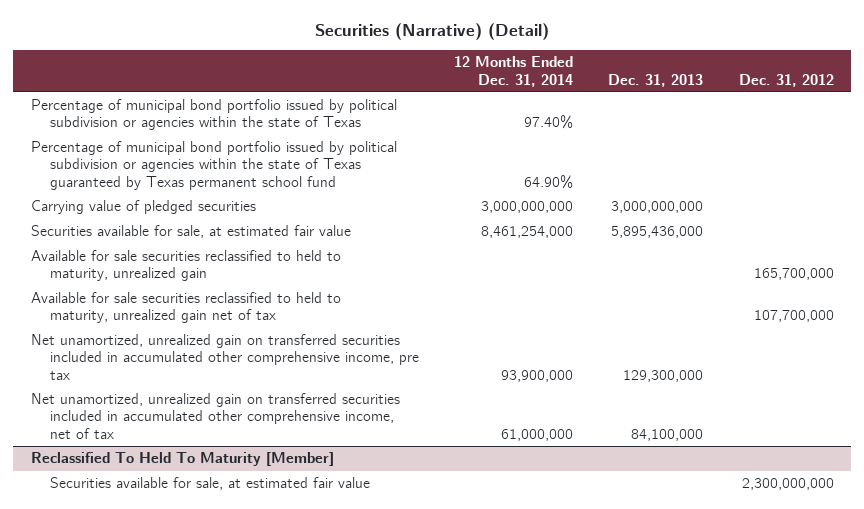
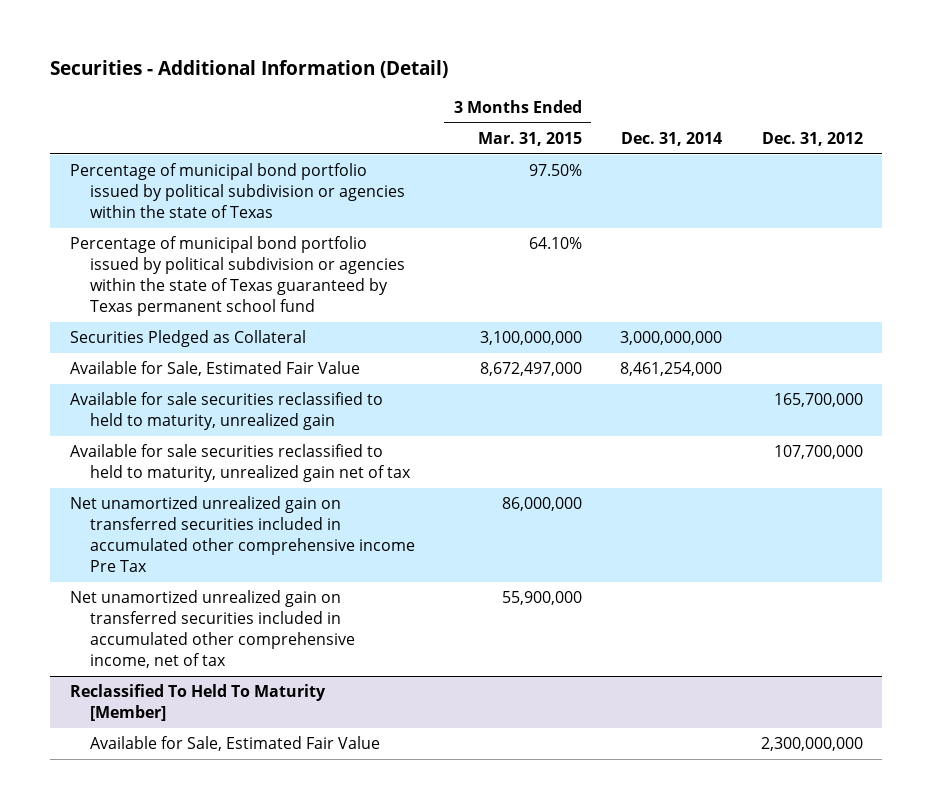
- Securities (Narrative) (Detail)
+ Securities - Additional Information (Detail)
- | 12 Months Ended Dec. 31, 2014 | Dec. 31, 2013 | Dec. 31, 2012
+ | 3 Months Ended Mar. 31, 2015 | Dec. 31, 2014 | Dec. 31, 2012
- Carrying value of pledged securities | 3,000,000,000 | 3,000,000,000 |
- Securities available for sale, at estimated fair value | 8,461,254,000 | 5,895,436,000 |
+ Securities Pledged as Collateral | 3,100,000,000 | 3,000,000,000 |
+ Available for Sale, Estimated Fair Value | 8,672,497,000 | 8,461,254,000 |
- Net unamortized, unrealized gain on transferred securities included in accumulated other comprehensive income, pre tax | 93,900,000 | 129,300,000 |
- Net unamortized, unrealized gain on transferred securities included in accumulated other comprehensive income, net of tax | 61,000,000 | 84,100,000 |
+ Net unamortized unrealized gain on transferred securities included in accumulated other comprehensive income Pre Tax | 86,000,000 | |
+ Net unamortized unrealized gain on transferred securities included in accumulated other comprehensive income, net of tax | 55,900,000 | |
@ Reclassified To Held To Maturity [Member]
- Securities available for sale, at estimated fair value | | | 2,300,000,000
+ Available for Sale, Estimated Fair Value | | | 2,300,000,000

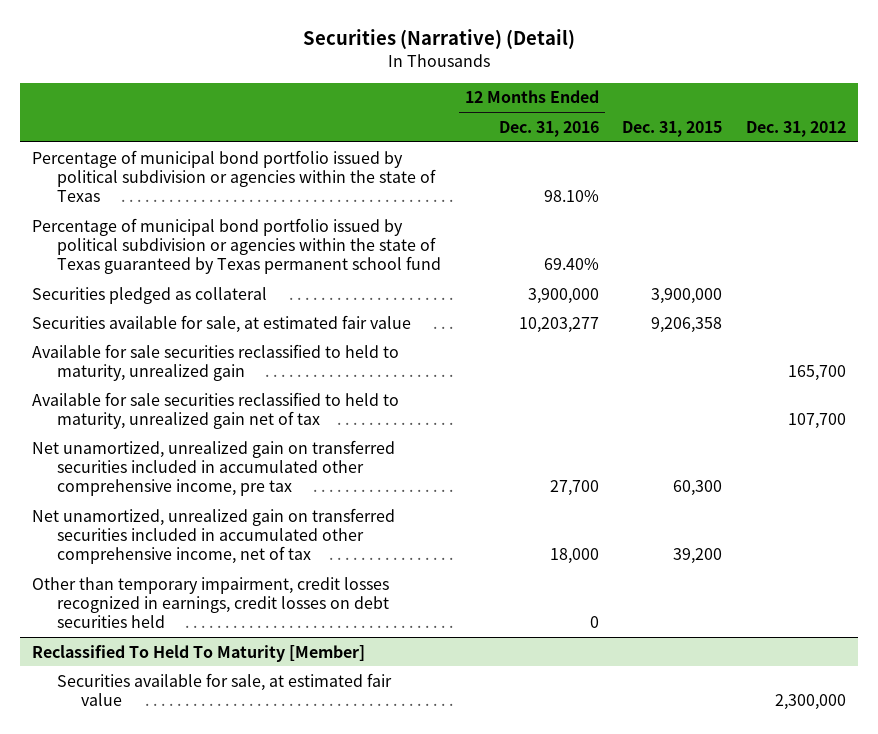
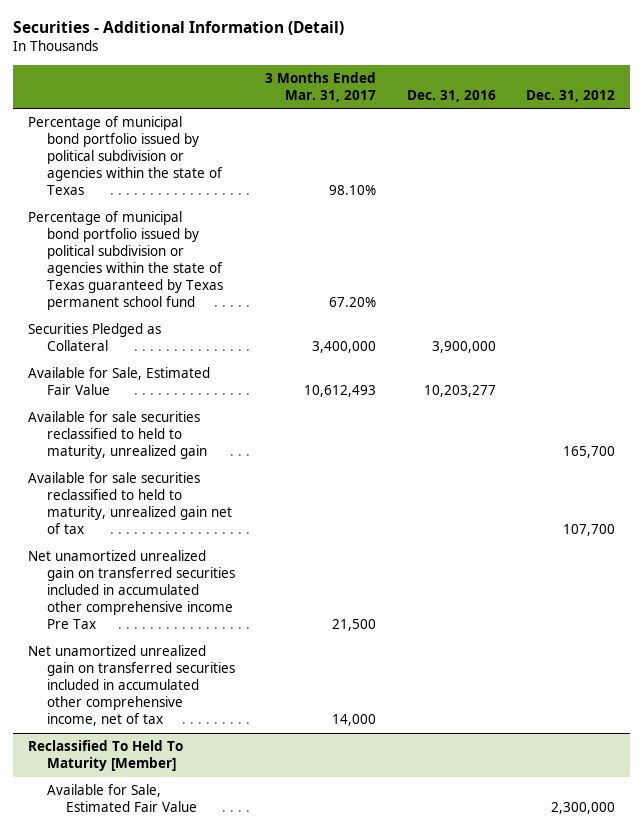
- Securities (Narrative) (Detail)
+ Securities - Additional Information (Detail)
- | 12 Months Ended Dec. 31, 2016 | Dec. 31, 2015 | Dec. 31, 2012
+ | 3 Months Ended Mar. 31, 2017 | Dec. 31, 2016 | Dec. 31, 2012
- Securities pledged as collateral | 3,900,000 | 3,900,000 |
- Securities available for sale, at estimated fair value | 10,203,277 | 9,206,358 |
+ Securities Pledged as Collateral | 3,400,000 | 3,900,000 |
+ Available for Sale, Estimated Fair Value | 10,612,493 | 10,203,277 |
- Net unamortized, unrealized gain on transferred securities included in accumulated other comprehensive income, pre tax | 27,700 | 60,300 |
- Net unamortized, unrealized gain on transferred securities included in accumulated other comprehensive income, net of tax | 18,000 | 39,200 |
- Other than temporary impairment, credit losses recognized in earnings, credit losses on debt securities held | 0 | |
+ Net unamortized unrealized gain on transferred securities included in accumulated other comprehensive income Pre Tax | 21,500 | |
+ Net unamortized unrealized gain on transferred securities included in accumulated other comprehensive income, net of tax | 14,000 | |
@ Reclassified To Held To Maturity [Member]
- Securities available for sale, at estimated fair value | | | 2,300,000
+ Available for Sale, Estimated Fair Value | | | 2,300,000

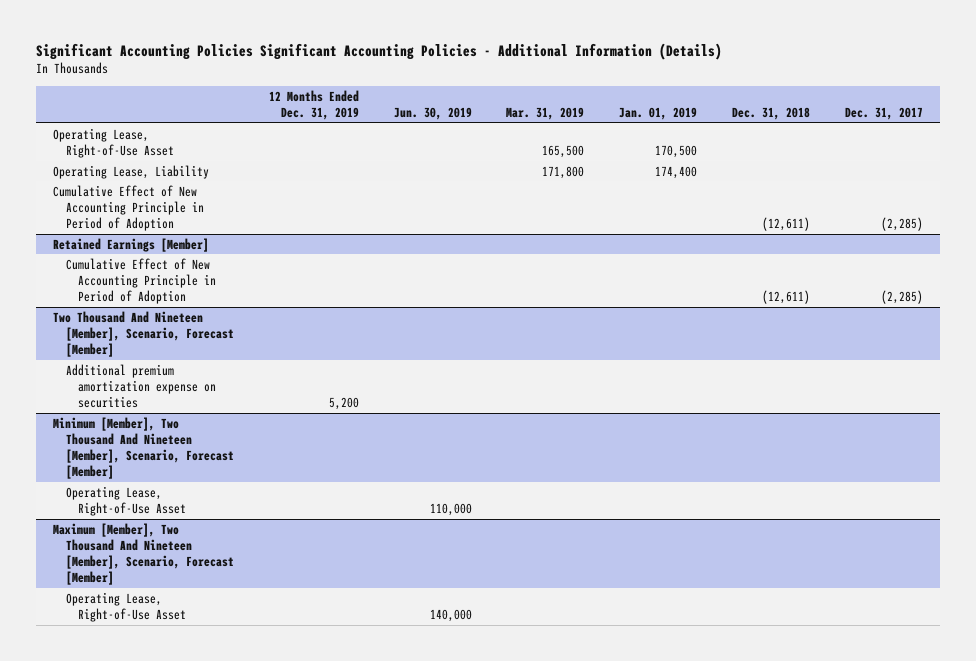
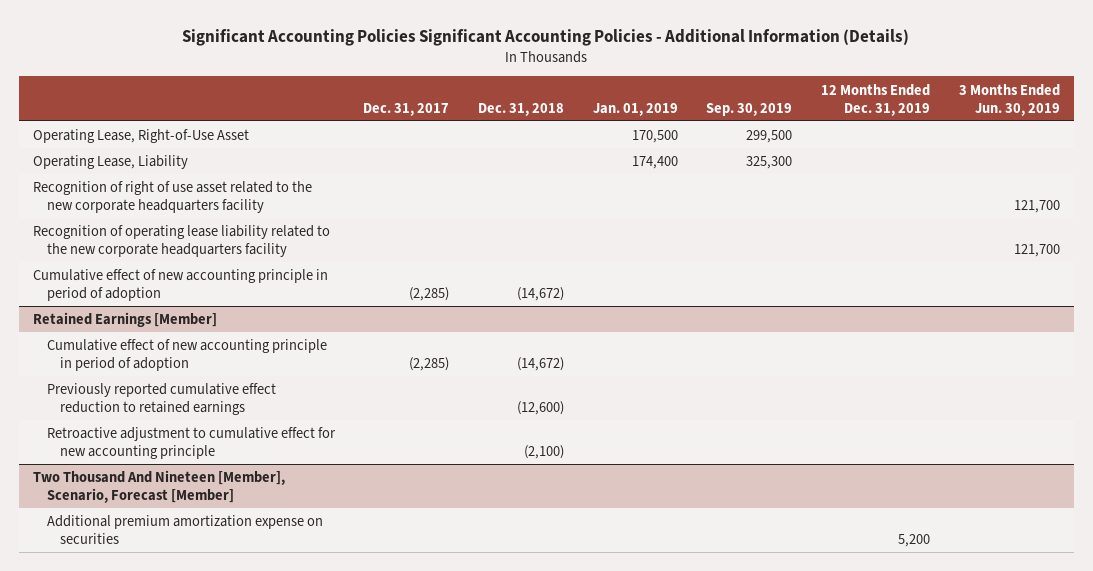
- | 12 Months Ended Dec. 31, 2019 | Jun. 30, 2019 | Mar. 31, 2019 | Jan. 01, 2019 | Dec. 31, 2018 | Dec. 31, 2017
+ | Dec. 31, 2017 | Dec. 31, 2018 | Jan. 01, 2019 | Sep. 30, 2019 | 12 Months Ended Dec. 31, 2019 | 3 Months Ended Jun. 30, 2019
- Cumulative Effect of New Accounting Principle in Period of Adoption | | | | | (12,611) | (2,285)
+ Recognition of right of use asset related to the new corporate headquarters facility | | | | | | 121,700
+ Recognition of operating lease liability related to the new corporate headquarters facility | | | | | | 121,700
+ Cumulative effect of new accounting principle in period of adoption | (2,285) | (14,672) | | | |
@ Retained Earnings [Member]
- Cumulative Effect of New Accounting Principle in Period of Adoption | | | | | (12,611) | (2,285)
+ Cumulative effect of new accounting principle in period of adoption | (2,285) | (14,672) | | | |
+ Previously reported cumulative effect reduction to retained earnings | | (12,600) | | | |
+ Retroactive adjustment to cumulative effect for new accounting principle | | (2,100) | | | |
- Minimum [Member], Two Thousand And Nineteen [Member], Scenario, Forecast [Member]
- Operating Lease, Right-of-Use Asset | | 110,000 | | | |
- Maximum [Member], Two Thousand And Nineteen [Member], Scenario, Forecast [Member]
- Operating Lease, Right-of-Use Asset | | 140,000 | | | |

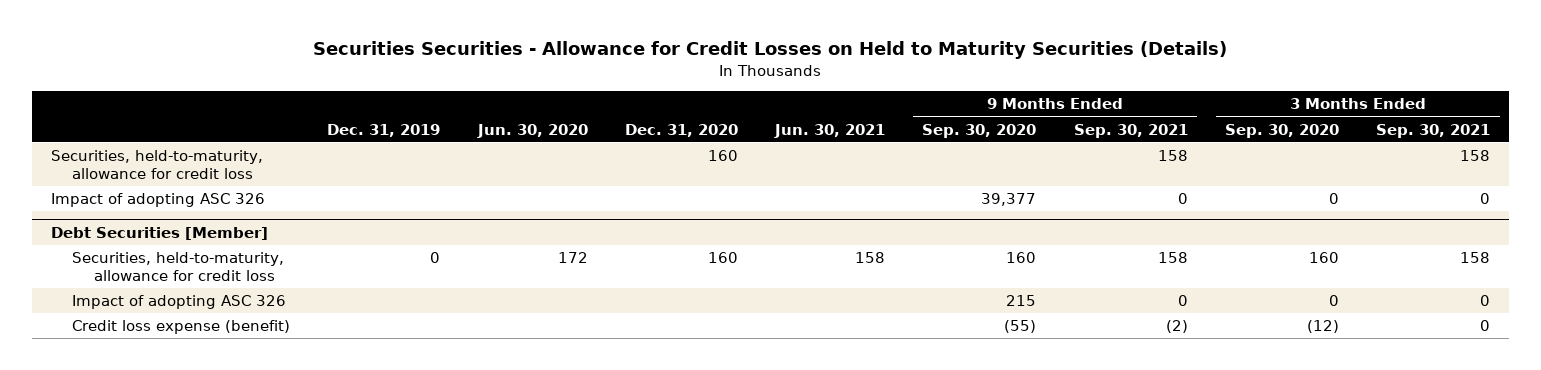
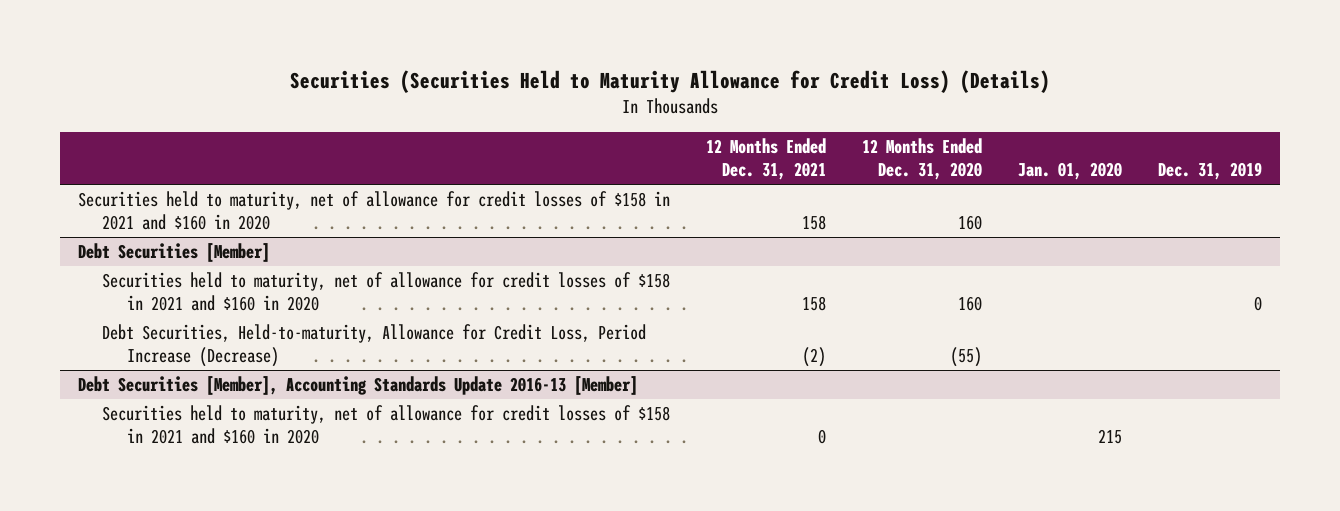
- Securities Securities - Allowance for Credit Losses on Held to Maturity Securities (Details)
+ Securities (Securities Held to Maturity Allowance for Credit Loss) (Details)
- | Dec. 31, 2019 | Jun. 30, 2020 | Dec. 31, 2020 | Jun. 30, 2021 | 9 Months Ended Sep. 30, 2020 | 9 Months Ended Sep. 30, 2021 | 3 Months Ended Sep. 30, 2020 | 3 Months Ended Sep. 30, 2021
+ | 12 Months Ended Dec. 31, 2021 | 12 Months Ended Dec. 31, 2020 | Jan. 01, 2020 | Dec. 31, 2019
- Securities, held-to-maturity, allowance for credit loss | | | 160 | | | 158 | | 158
- Impact of adopting ASC 326 | | | | | 39,377 | 0 | 0 | 0
+ Securities held to maturity, net of allowance for credit losses of $158 in 2021 and $160 in 2020 | 158 | 160 | |
@ Debt Securities [Member]
- Securities, held-to-maturity, allowance for credit loss | 0 | 172 | 160 | 158 | 160 | 158 | 160 | 158
- Impact of adopting ASC 326 | | | | | 215 | 0 | 0 | 0
- Credit loss expense (benefit) | | | | | (55) | (2) | (12) | 0
+ Securities held to maturity, net of allowance for credit losses of $158 in 2021 and $160 in 2020 | 158 | 160 | | 0
+ Debt Securities, Held-to-maturity, Allowance for Credit Loss, Period Increase (Decrease) | (2) | (55) | |
+ Debt Securities [Member], Accounting Standards Update 2016-13 [Member]
+ Securities held to maturity, net of allowance for credit losses of $158 in 2021 and $160 in 2020 | 0 | | 215 |

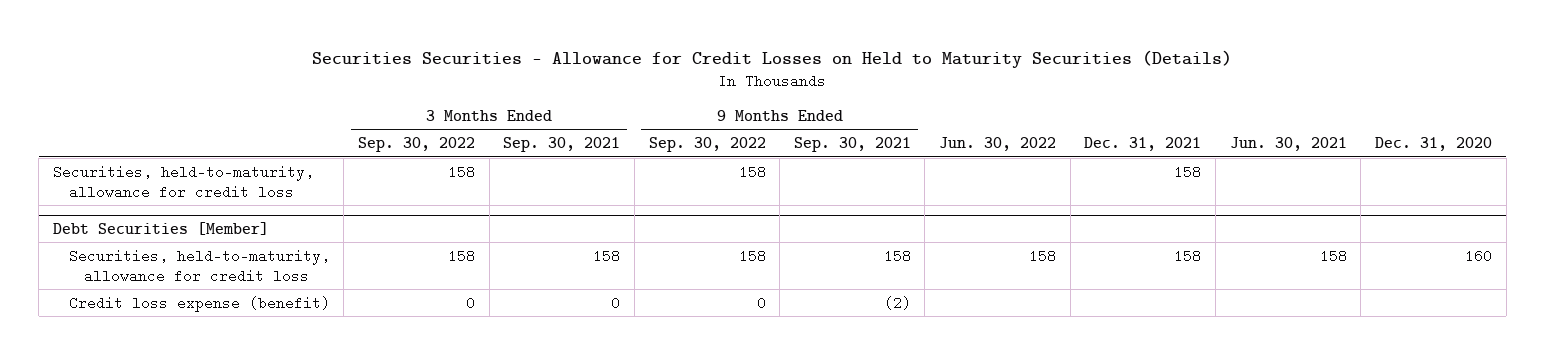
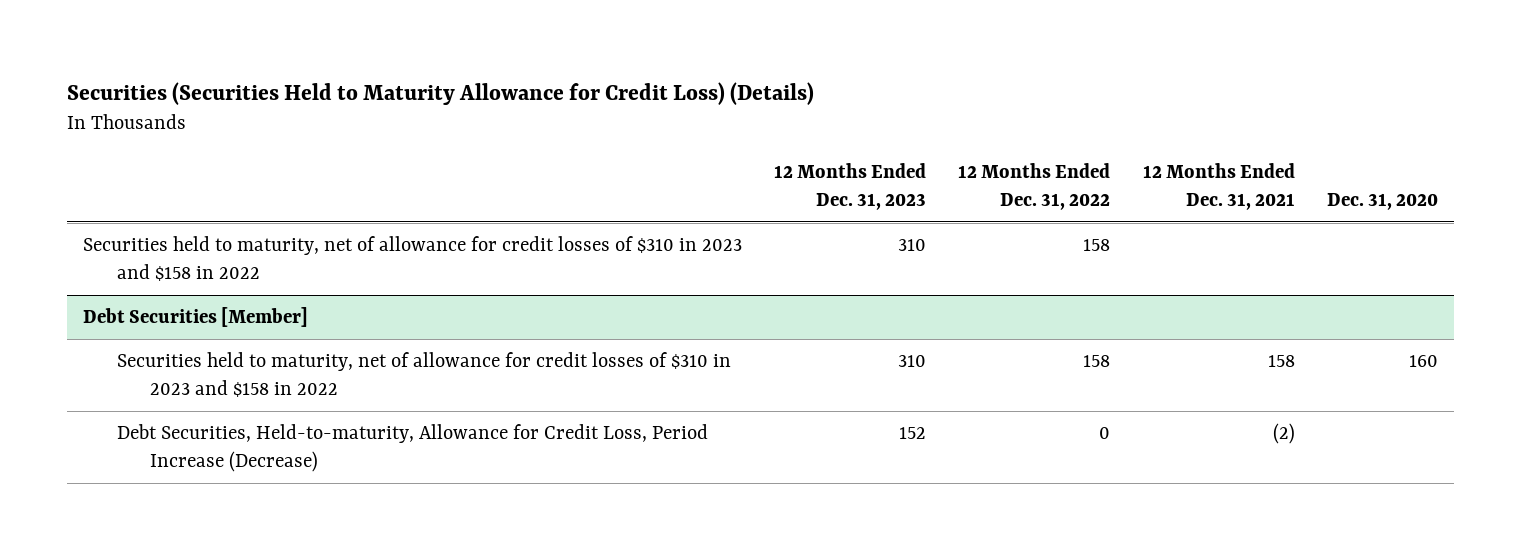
- Securities Securities - Allowance for Credit Losses on Held to Maturity Securities (Details)
+ Securities (Securities Held to Maturity Allowance for Credit Loss) (Details)
- | 3 Months Ended Sep. 30, 2022 | 3 Months Ended Sep. 30, 2021 | 9 Months Ended Sep. 30, 2022 | 9 Months Ended Sep. 30, 2021 | Jun. 30, 2022 | Dec. 31, 2021 | Jun. 30, 2021 | Dec. 31, 2020
+ | 12 Months Ended Dec. 31, 2023 | 12 Months Ended Dec. 31, 2022 | 12 Months Ended Dec. 31, 2021 | Dec. 31, 2020
- Securities, held-to-maturity, allowance for credit loss | 158 | | 158 | | | 158 | |
+ Securities held to maturity, net of allowance for credit losses of $310 in 2023 and $158 in 2022 | 310 | 158 | |
@ Debt Securities [Member]
- Securities, held-to-maturity, allowance for credit loss | 158 | 158 | 158 | 158 | 158 | 158 | 158 | 160
- Credit loss expense (benefit) | 0 | 0 | 0 | (2) | | | |
+ Securities held to maturity, net of allowance for credit losses of $310 in 2023 and $158 in 2022 | 310 | 158 | 158 | 160
+ Debt Securities, Held-to-maturity, Allowance for Credit Loss, Period Increase (Decrease) | 152 | 0 | (2) |

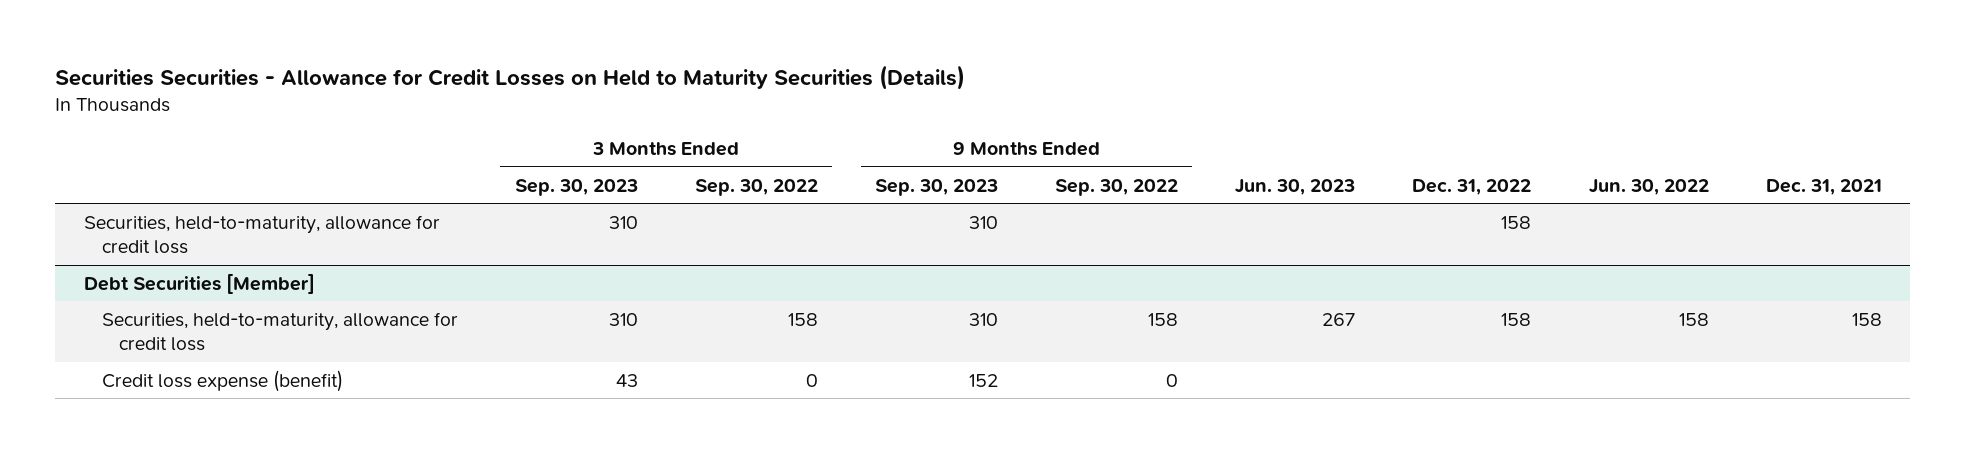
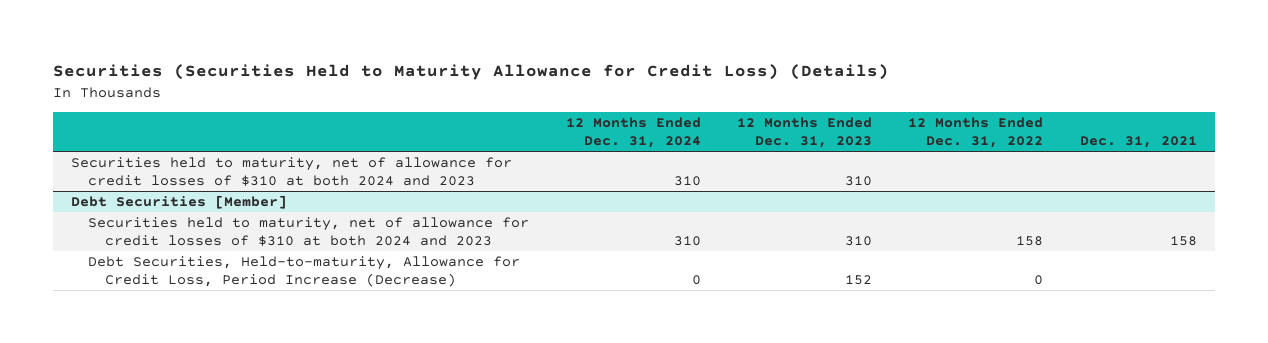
- Securities Securities - Allowance for Credit Losses on Held to Maturity Securities (Details)
+ Securities (Securities Held to Maturity Allowance for Credit Loss) (Details)
- | 3 Months Ended Sep. 30, 2023 | 3 Months Ended Sep. 30, 2022 | 9 Months Ended Sep. 30, 2023 | 9 Months Ended Sep. 30, 2022 | Jun. 30, 2023 | Dec. 31, 2022 | Jun. 30, 2022 | Dec. 31, 2021
+ | 12 Months Ended Dec. 31, 2024 | 12 Months Ended Dec. 31, 2023 | 12 Months Ended Dec. 31, 2022 | Dec. 31, 2021
- Securities, held-to-maturity, allowance for credit loss | 310 | | 310 | | | 158 | |
+ Securities held to maturity, net of allowance for credit losses of $310 at both 2024 and 2023 | 310 | 310 | |
@ Debt Securities [Member]
- Securities, held-to-maturity, allowance for credit loss | 310 | 158 | 310 | 158 | 267 | 158 | 158 | 158
- Credit loss expense (benefit) | 43 | 0 | 152 | 0 | | | |
+ Securities held to maturity, net of allowance for credit losses of $310 at both 2024 and 2023 | 310 | 310 | 158 | 158
+ Debt Securities, Held-to-maturity, Allowance for Credit Loss, Period Increase (Decrease) | 0 | 152 | 0 |

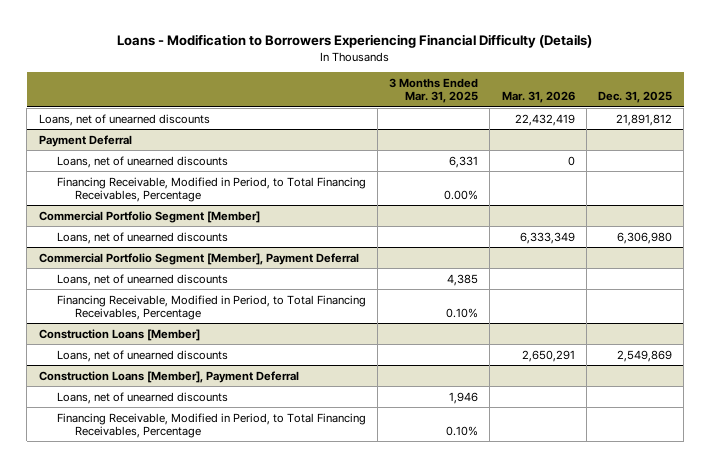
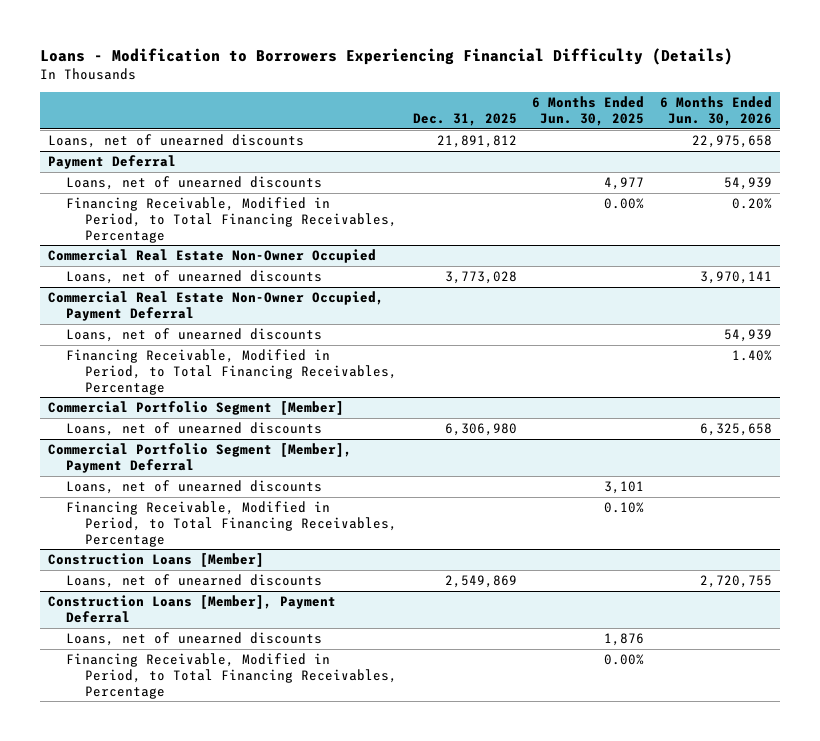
- | 3 Months Ended Mar. 31, 2025 | Mar. 31, 2026 | Dec. 31, 2025
+ | Dec. 31, 2025 | 6 Months Ended Jun. 30, 2025 | 6 Months Ended Jun. 30, 2026
+ Commercial Real Estate Non-Owner Occupied
+ Loans, net of unearned discounts | 3,773,028 | | 3,970,141
+ Commercial Real Estate Non-Owner Occupied, Payment Deferral
+ Loans, net of unearned discounts | | | 54,939
+ Financing Receivable, Modified in Period, to Total Financing Receivables, Percentage | | | 1.40%

